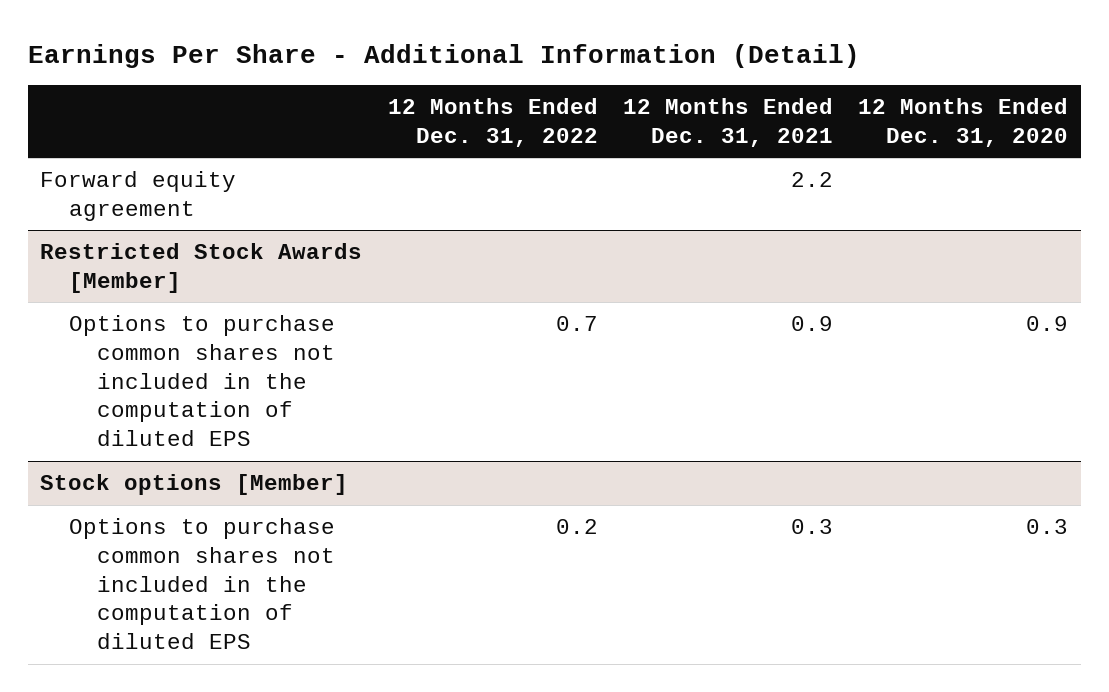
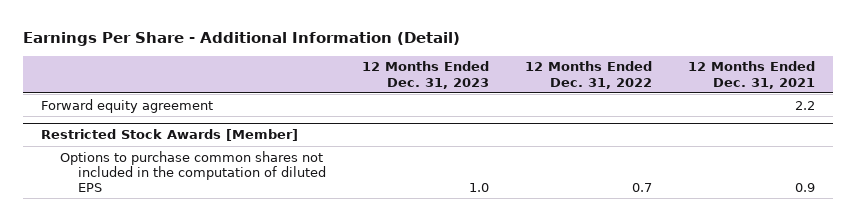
- | 12 Months Ended Dec. 31, 2022 | 12 Months Ended Dec. 31, 2021 | 12 Months Ended Dec. 31, 2020
+ | 12 Months Ended Dec. 31, 2023 | 12 Months Ended Dec. 31, 2022 | 12 Months Ended Dec. 31, 2021
- Stock options [Member]
- Options to purchase common shares not included in the computation of diluted EPS | 0.2 | 0.3 | 0.3

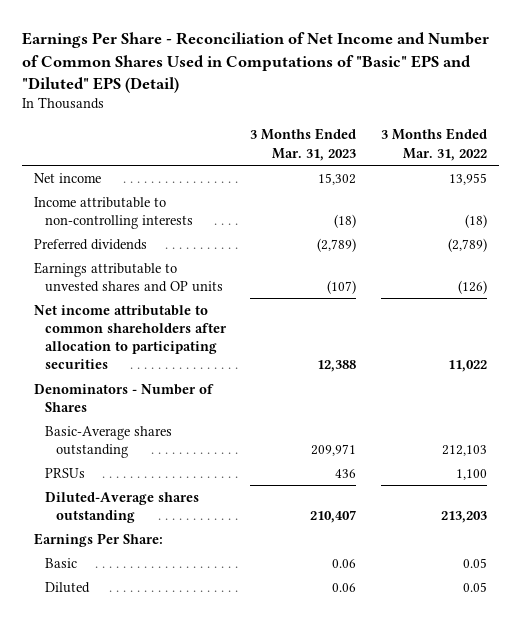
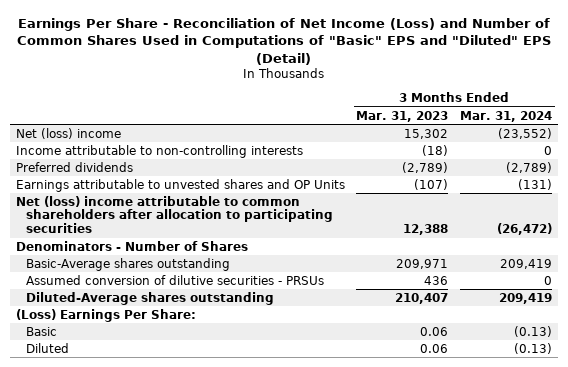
- Earnings Per Share - Reconciliation of Net Income and Number of Common Shares Used in Computations of "Basic" EPS and "Diluted" EPS (Detail)
+ Earnings Per Share - Reconciliation of Net Income (Loss) and Number of Common Shares Used in Computations of "Basic" EPS and "Diluted" EPS (Detail)
- | 3 Months Ended Mar. 31, 2023 | 3 Months Ended Mar. 31, 2022
+ | 3 Months Ended Mar. 31, 2023 | 3 Months Ended Mar. 31, 2024
- Net income | 15,302 | 13,955
+ Net (loss) income | 15,302 | (23,552)
- Earnings attributable to unvested shares and OP units | (107) | (126)
- Net income attributable to common shareholders after allocation to participating securities | 12,388 | 11,022
+ Earnings attributable to unvested shares and OP Units | (107) | (131)
+ Net (loss) income attributable to common shareholders after allocation to participating securities | 12,388 | (26,472)
- PRSUs | 436 | 1,100
+ Assumed conversion of dilutive securities - PRSUs | 436 | 0
- Earnings Per Share:
+ (Loss) Earnings Per Share:

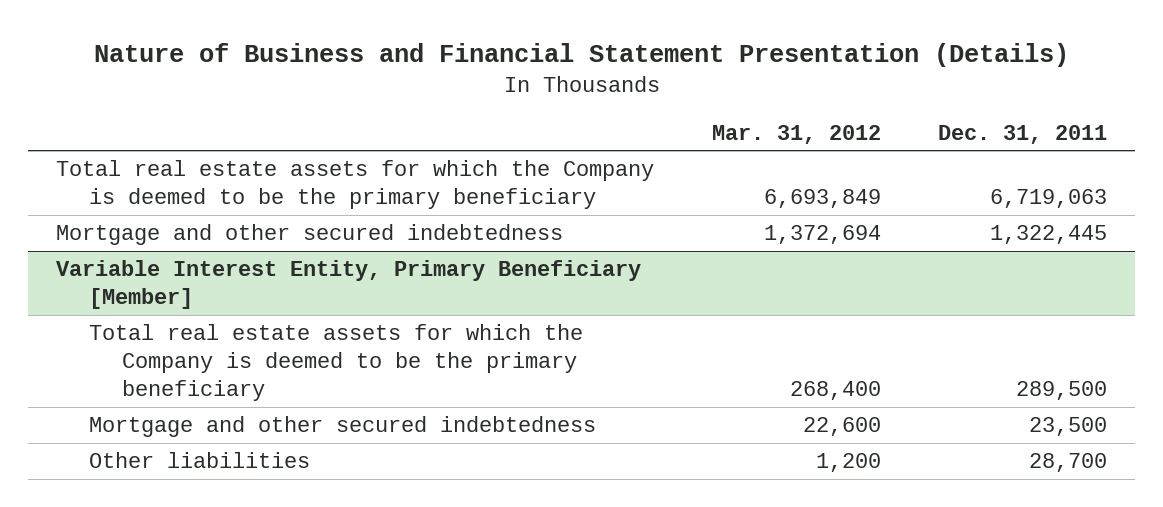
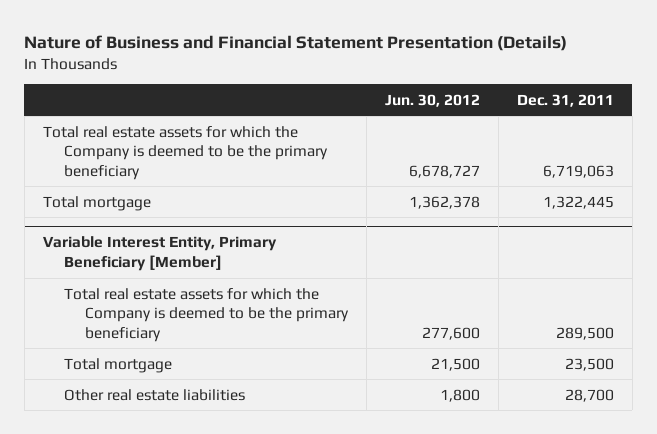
- | Mar. 31, 2012 | Dec. 31, 2011
+ | Jun. 30, 2012 | Dec. 31, 2011
- Mortgage and other secured indebtedness | 1,372,694 | 1,322,445
+ Total mortgage | 1,362,378 | 1,322,445
@ Variable Interest Entity, Primary Beneficiary [Member]
- Mortgage and other secured indebtedness | 22,600 | 23,500
- Other liabilities | 1,200 | 28,700
+ Total mortgage | 21,500 | 23,500
+ Other real estate liabilities | 1,800 | 28,700

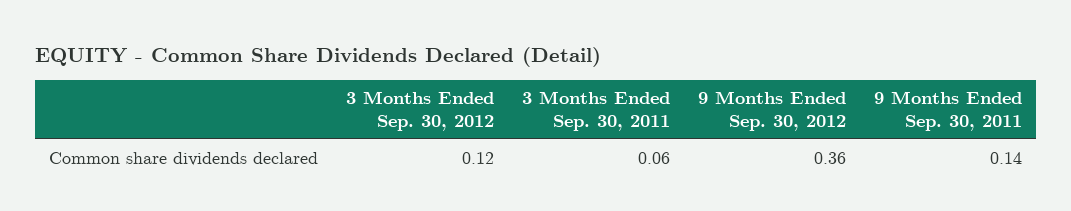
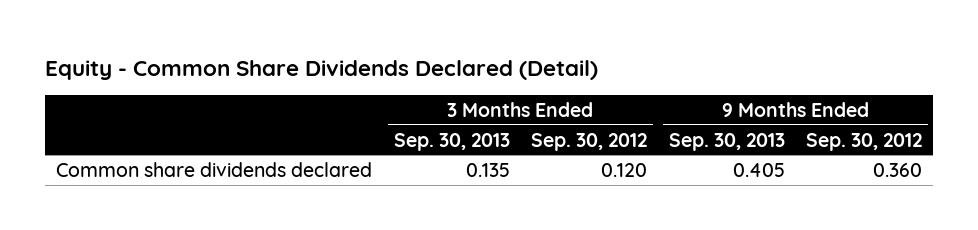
- EQUITY - Common Share Dividends Declared (Detail)
+ Equity - Common Share Dividends Declared (Detail)
- | 3 Months Ended Sep. 30, 2012 | 3 Months Ended Sep. 30, 2011 | 9 Months Ended Sep. 30, 2012 | 9 Months Ended Sep. 30, 2011
+ | 3 Months Ended Sep. 30, 2013 | 3 Months Ended Sep. 30, 2012 | 9 Months Ended Sep. 30, 2013 | 9 Months Ended Sep. 30, 2012
- Common share dividends declared | 0.12 | 0.06 | 0.36 | 0.14
+ Common share dividends declared | 0.135 | 0.120 | 0.405 | 0.360

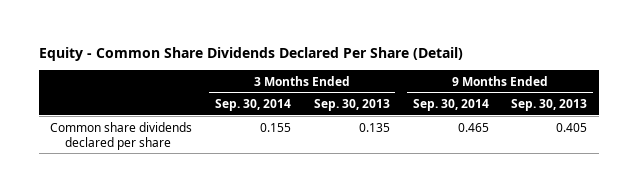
- Equity - Common Share Dividends Declared (Detail)
+ Equity - Common Share Dividends Declared Per Share (Detail)
- | 3 Months Ended Sep. 30, 2013 | 3 Months Ended Sep. 30, 2012 | 9 Months Ended Sep. 30, 2013 | 9 Months Ended Sep. 30, 2012
+ | 3 Months Ended Sep. 30, 2014 | 3 Months Ended Sep. 30, 2013 | 9 Months Ended Sep. 30, 2014 | 9 Months Ended Sep. 30, 2013
- Common share dividends declared | 0.135 | 0.120 | 0.405 | 0.360
+ Common share dividends declared per share | 0.155 | 0.135 | 0.465 | 0.405

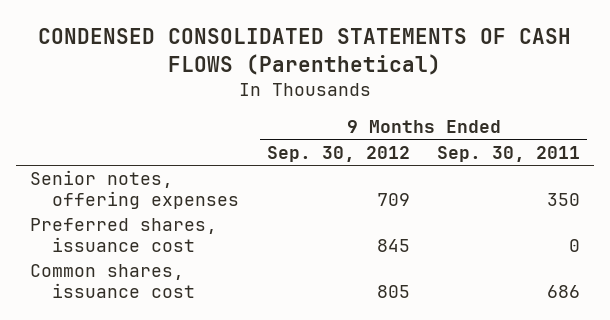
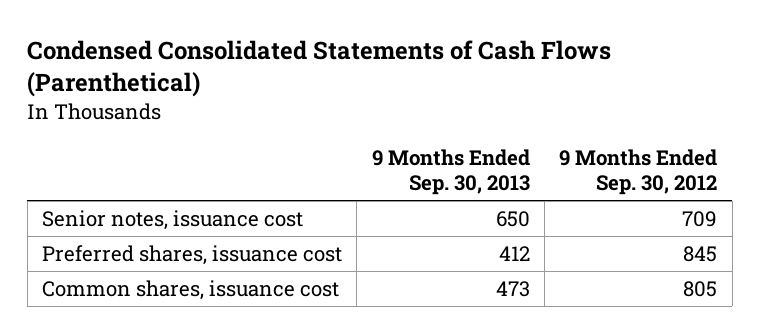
- CONDENSED CONSOLIDATED STATEMENTS OF CASH FLOWS (Parenthetical)
+ Condensed Consolidated Statements of Cash Flows (Parenthetical)
- | 9 Months Ended Sep. 30, 2012 | 9 Months Ended Sep. 30, 2011
+ | 9 Months Ended Sep. 30, 2013 | 9 Months Ended Sep. 30, 2012
- Senior notes, offering expenses | 709 | 350
+ Senior notes, issuance cost | 650 | 709

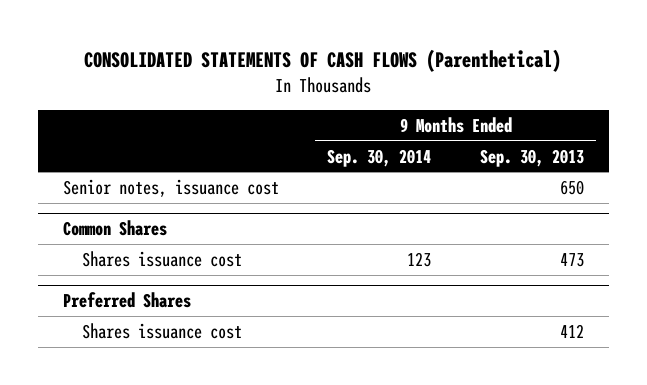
- Condensed Consolidated Statements of Cash Flows (Parenthetical)
+ CONSOLIDATED STATEMENTS OF CASH FLOWS (Parenthetical)
- | 9 Months Ended Sep. 30, 2013 | 9 Months Ended Sep. 30, 2012
+ | 9 Months Ended Sep. 30, 2014 | 9 Months Ended Sep. 30, 2013
- Preferred shares, issuance cost | 412 | 845
- Common shares, issuance cost | 473 | 805
+ Common Shares
+ Shares issuance cost | 123 | 473
+ Preferred Shares
+ Shares issuance cost | | 412

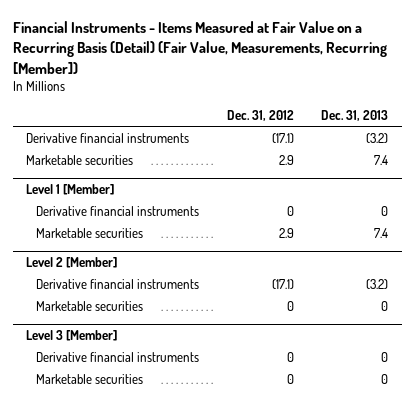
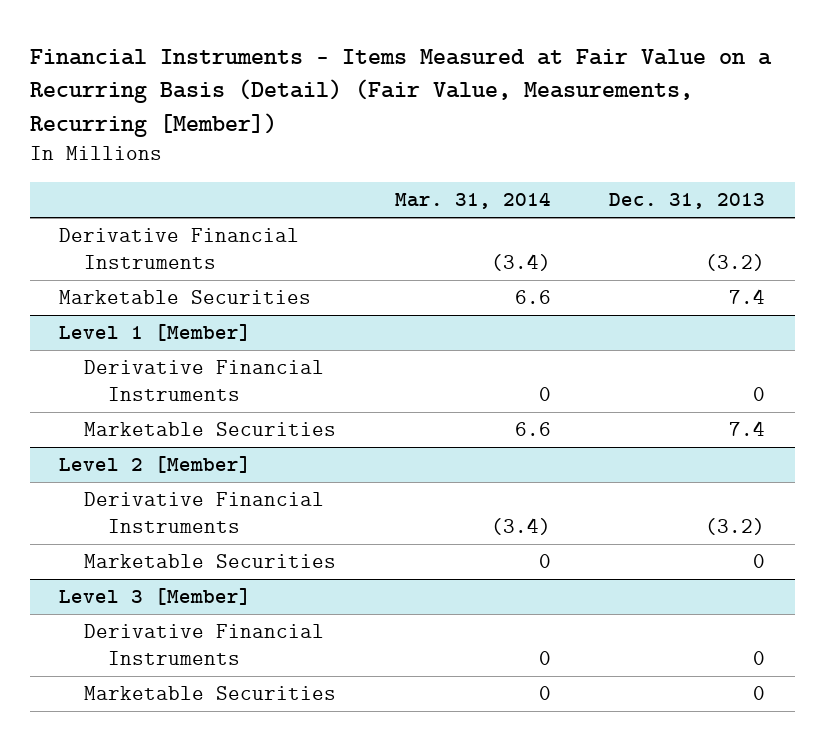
- | Dec. 31, 2012 | Dec. 31, 2013
+ | Mar. 31, 2014 | Dec. 31, 2013
- Derivative financial instruments | (17.1) | (3.2)
- Marketable securities | 2.9 | 7.4
+ Derivative Financial Instruments | (3.4) | (3.2)
+ Marketable Securities | 6.6 | 7.4
@ Level 1 [Member]
- Derivative financial instruments | 0 | 0
- Marketable securities | 2.9 | 7.4
+ Derivative Financial Instruments | 0 | 0
+ Marketable Securities | 6.6 | 7.4
@ Level 2 [Member]
- Derivative financial instruments | (17.1) | (3.2)
- Marketable securities | 0 | 0
+ Derivative Financial Instruments | (3.4) | (3.2)
+ Marketable Securities | 0 | 0
@ Level 3 [Member]
- Derivative financial instruments | 0 | 0
- Marketable securities | 0 | 0
+ Derivative Financial Instruments | 0 | 0
+ Marketable Securities | 0 | 0

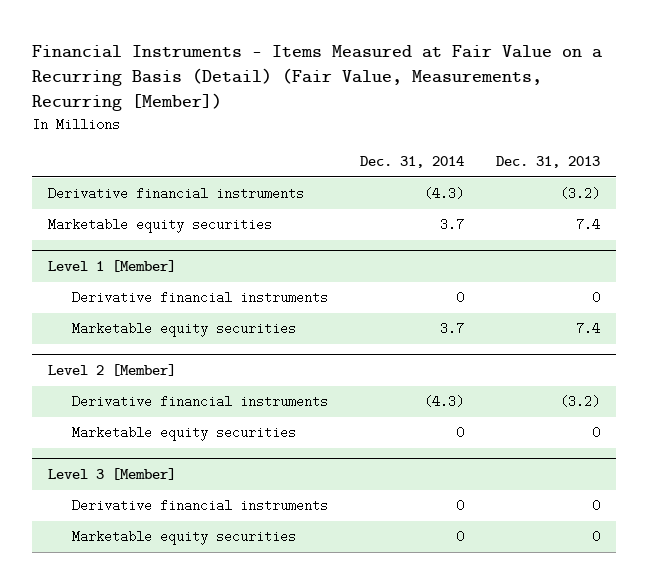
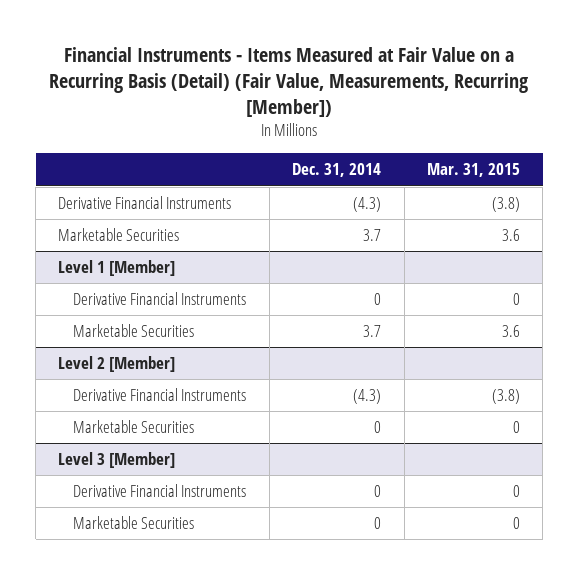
- | Dec. 31, 2014 | Dec. 31, 2013
+ | Dec. 31, 2014 | Mar. 31, 2015
- Derivative financial instruments | (4.3) | (3.2)
- Marketable equity securities | 3.7 | 7.4
+ Derivative Financial Instruments | (4.3) | (3.8)
+ Marketable Securities | 3.7 | 3.6
@ Level 1 [Member]
- Derivative financial instruments | 0 | 0
- Marketable equity securities | 3.7 | 7.4
+ Derivative Financial Instruments | 0 | 0
+ Marketable Securities | 3.7 | 3.6
@ Level 2 [Member]
- Derivative financial instruments | (4.3) | (3.2)
- Marketable equity securities | 0 | 0
+ Derivative Financial Instruments | (4.3) | (3.8)
+ Marketable Securities | 0 | 0
@ Level 3 [Member]
- Derivative financial instruments | 0 | 0
- Marketable equity securities | 0 | 0
+ Derivative Financial Instruments | 0 | 0
+ Marketable Securities | 0 | 0

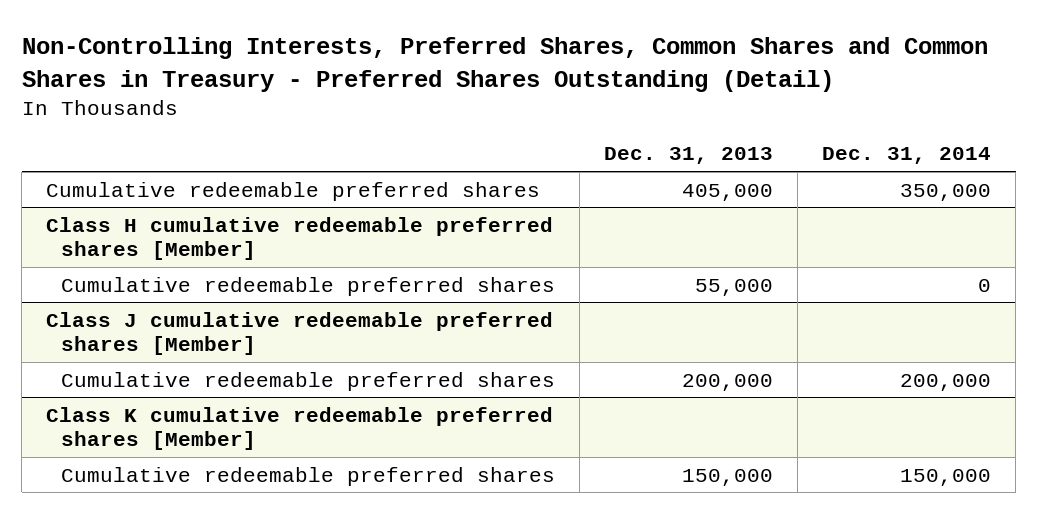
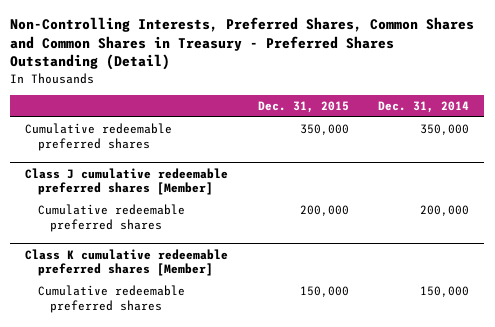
- | Dec. 31, 2013 | Dec. 31, 2014
+ | Dec. 31, 2015 | Dec. 31, 2014
- Class H cumulative redeemable preferred shares [Member]
- Cumulative redeemable preferred shares | 55,000 | 0

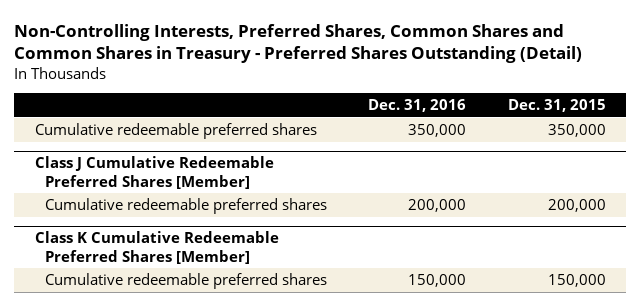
- | Dec. 31, 2015 | Dec. 31, 2014
+ | Dec. 31, 2016 | Dec. 31, 2015
- Class J cumulative redeemable preferred shares [Member]
+ Class J Cumulative Redeemable Preferred Shares [Member]
- Class K cumulative redeemable preferred shares [Member]
+ Class K Cumulative Redeemable Preferred Shares [Member]

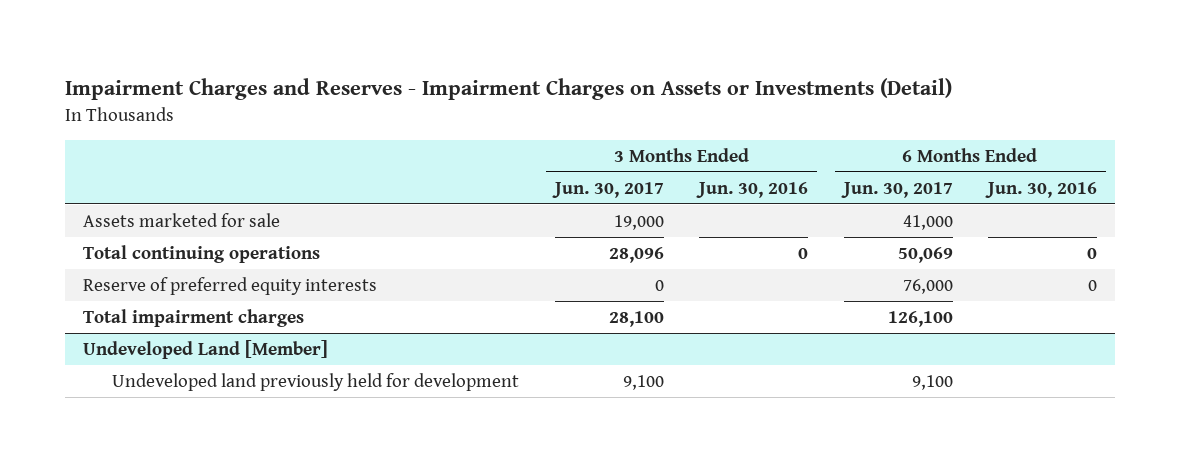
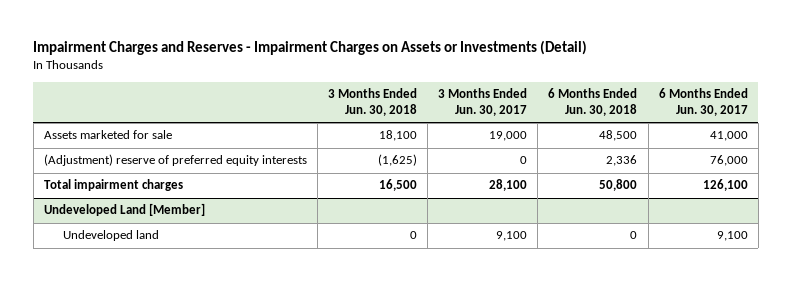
- | 3 Months Ended Jun. 30, 2017 | 3 Months Ended Jun. 30, 2016 | 6 Months Ended Jun. 30, 2017 | 6 Months Ended Jun. 30, 2016
+ | 3 Months Ended Jun. 30, 2018 | 3 Months Ended Jun. 30, 2017 | 6 Months Ended Jun. 30, 2018 | 6 Months Ended Jun. 30, 2017
- Total continuing operations | 28,096 | 0 | 50,069 | 0
- Reserve of preferred equity interests | 0 | | 76,000 | 0
+ (Adjustment) reserve of preferred equity interests | (1,625) | 0 | 2,336 | 76,000
@ Undeveloped Land [Member]
- Undeveloped land previously held for development | 9,100 | | 9,100 |
+ Undeveloped land | 0 | 9,100 | 0 | 9,100

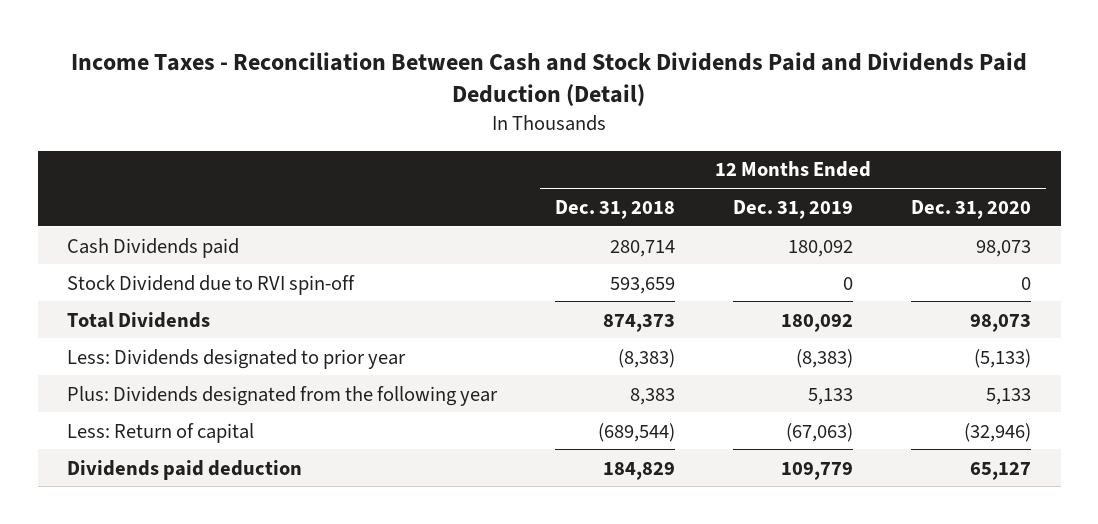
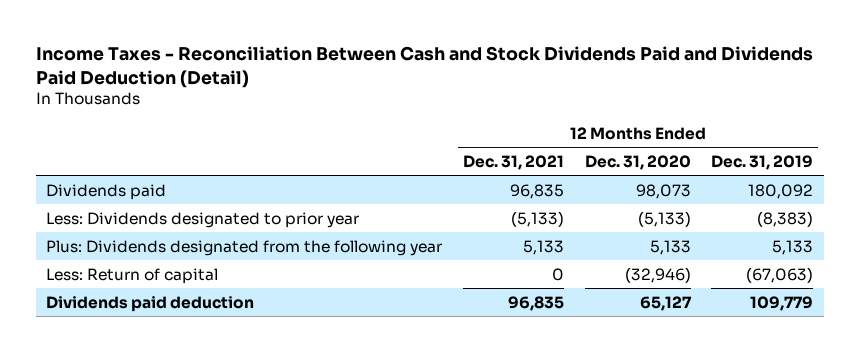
- | 12 Months Ended Dec. 31, 2018 | 12 Months Ended Dec. 31, 2019 | 12 Months Ended Dec. 31, 2020
+ | 12 Months Ended Dec. 31, 2021 | 12 Months Ended Dec. 31, 2020 | 12 Months Ended Dec. 31, 2019
- Cash Dividends paid | 280,714 | 180,092 | 98,073
- Stock Dividend due to RVI spin-off | 593,659 | 0 | 0
- Total Dividends | 874,373 | 180,092 | 98,073
+ Dividends paid | 96,835 | 98,073 | 180,092

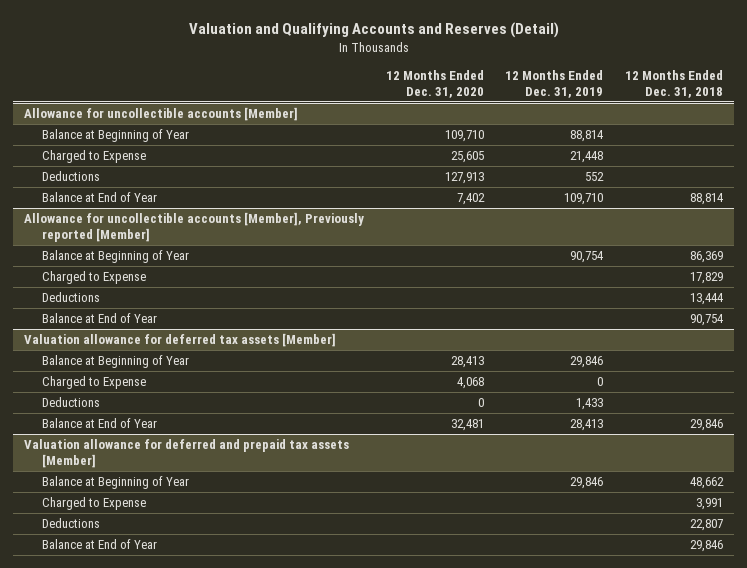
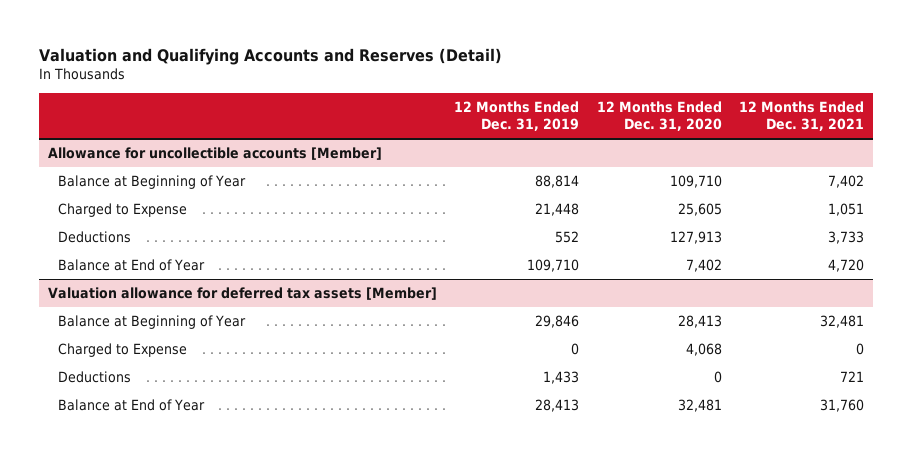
- | 12 Months Ended Dec. 31, 2020 | 12 Months Ended Dec. 31, 2019 | 12 Months Ended Dec. 31, 2018
+ | 12 Months Ended Dec. 31, 2019 | 12 Months Ended Dec. 31, 2020 | 12 Months Ended Dec. 31, 2021
- Allowance for uncollectible accounts [Member], Previously reported [Member]
- Balance at Beginning of Year | | 90,754 | 86,369
- Charged to Expense | | | 17,829
- Deductions | | | 13,444
- Balance at End of Year | | | 90,754
- Valuation allowance for deferred and prepaid tax assets [Member]
- Balance at Beginning of Year | | 29,846 | 48,662
- Charged to Expense | | | 3,991
- Deductions | | | 22,807
- Balance at End of Year | | | 29,846

